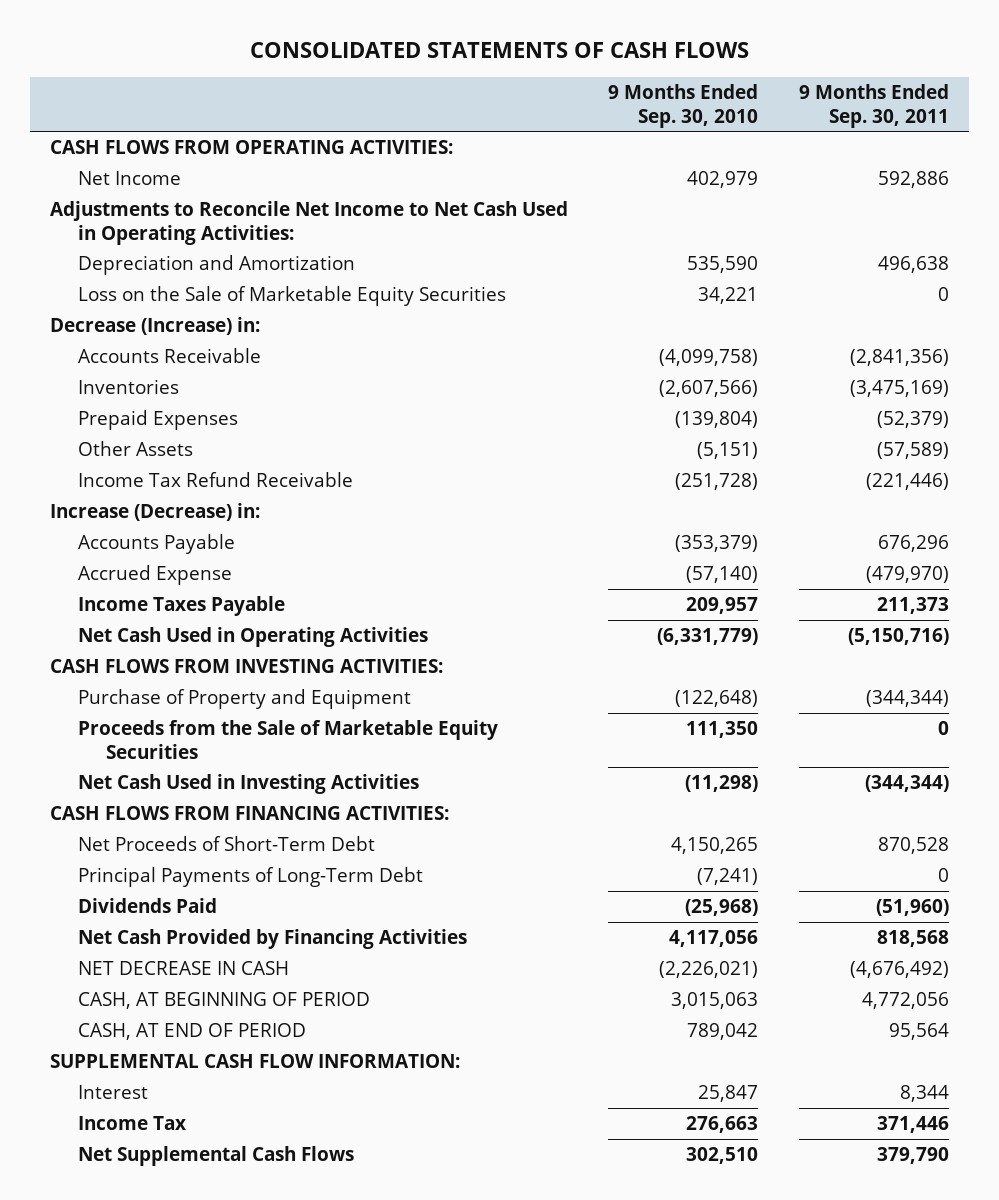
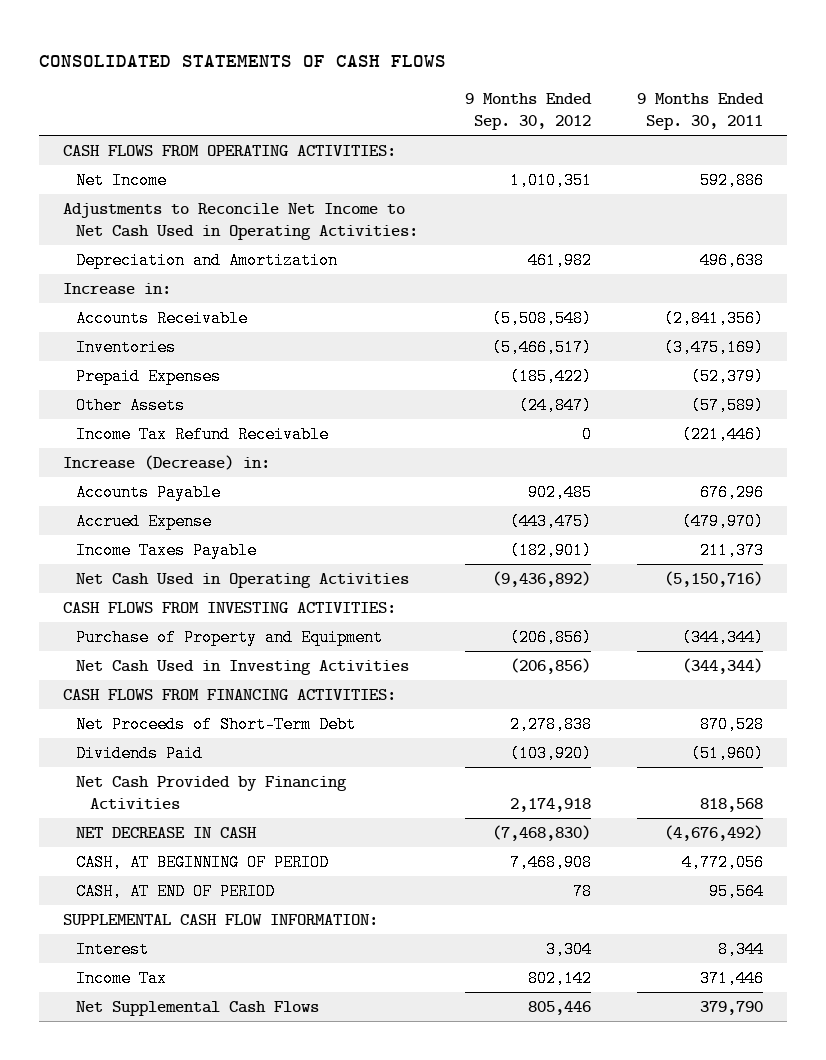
- | 9 Months Ended Sep. 30, 2010 | 9 Months Ended Sep. 30, 2011
+ | 9 Months Ended Sep. 30, 2012 | 9 Months Ended Sep. 30, 2011
- Loss on the Sale of Marketable Equity Securities | 34,221 | 0
- Decrease (Increase) in:
+ Increase in:
- Proceeds from the Sale of Marketable Equity Securities | 111,350 | 0
- Principal Payments of Long-Term Debt | (7,241) | 0

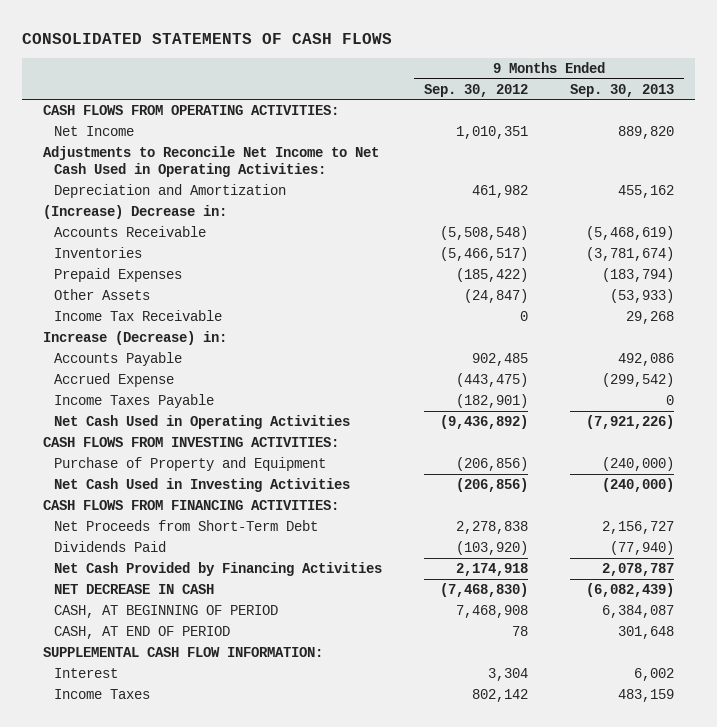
- | 9 Months Ended Sep. 30, 2012 | 9 Months Ended Sep. 30, 2011
+ | 9 Months Ended Sep. 30, 2012 | 9 Months Ended Sep. 30, 2013
- Increase in:
+ (Increase) Decrease in:
- Income Tax Refund Receivable | 0 | (221,446)
+ Income Tax Receivable | 0 | 29,268
- Net Proceeds of Short-Term Debt | 2,278,838 | 870,528
+ Net Proceeds from Short-Term Debt | 2,278,838 | 2,156,727
- Income Tax | 802,142 | 371,446
- Net Supplemental Cash Flows | 805,446 | 379,790
+ Income Taxes | 802,142 | 483,159

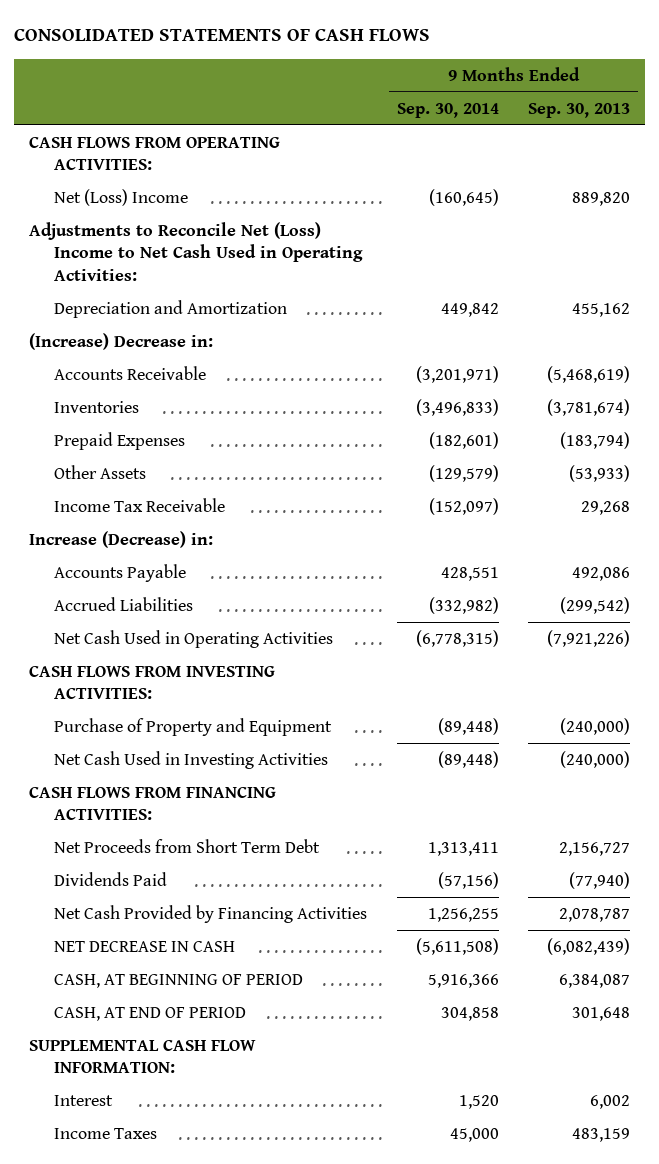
- | 9 Months Ended Sep. 30, 2012 | 9 Months Ended Sep. 30, 2013
+ | 9 Months Ended Sep. 30, 2014 | 9 Months Ended Sep. 30, 2013
- Net Income | 1,010,351 | 889,820
- Adjustments to Reconcile Net Income to Net Cash Used in Operating Activities:
+ Net (Loss) Income | (160,645) | 889,820
+ Adjustments to Reconcile Net (Loss) Income to Net Cash Used in Operating Activities:
- Accrued Expense | (443,475) | (299,542)
- Income Taxes Payable | (182,901) | 0
+ Accrued Liabilities | (332,982) | (299,542)
- Net Proceeds from Short-Term Debt | 2,278,838 | 2,156,727
+ Net Proceeds from Short Term Debt | 1,313,411 | 2,156,727

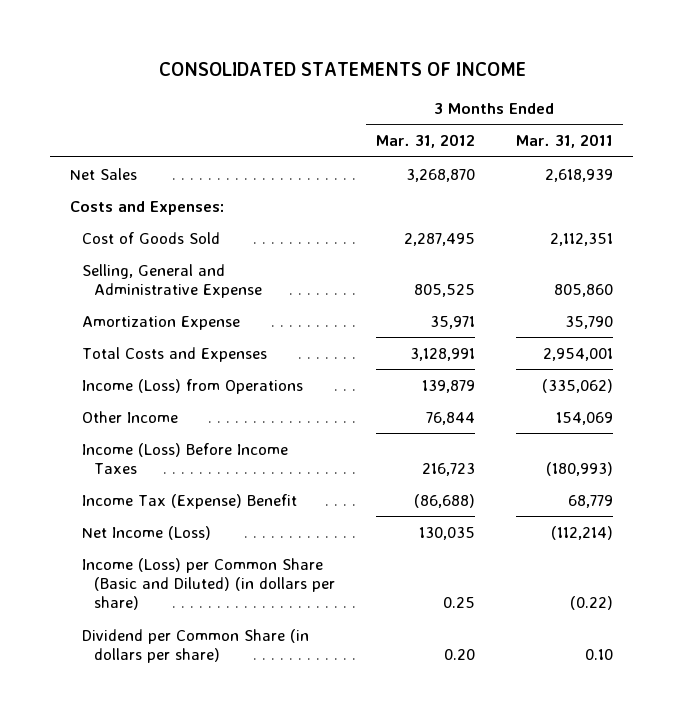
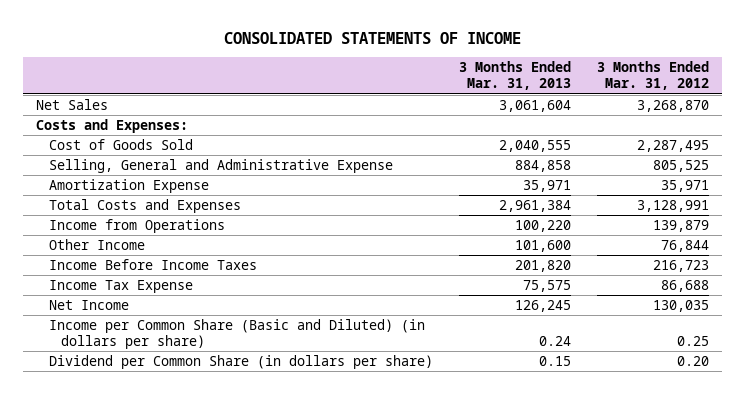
- | 3 Months Ended Mar. 31, 2012 | 3 Months Ended Mar. 31, 2011
+ | 3 Months Ended Mar. 31, 2013 | 3 Months Ended Mar. 31, 2012
- Income (Loss) from Operations | 139,879 | (335,062)
+ Income from Operations | 100,220 | 139,879
- Income (Loss) Before Income Taxes | 216,723 | (180,993)
- Income Tax (Expense) Benefit | (86,688) | 68,779
- Net Income (Loss) | 130,035 | (112,214)
- Income (Loss) per Common Share (Basic and Diluted) (in dollars per share) | 0.25 | (0.22)
+ Income Before Income Taxes | 201,820 | 216,723
+ Income Tax Expense | 75,575 | 86,688
+ Net Income | 126,245 | 130,035
+ Income per Common Share (Basic and Diluted) (in dollars per share) | 0.24 | 0.25

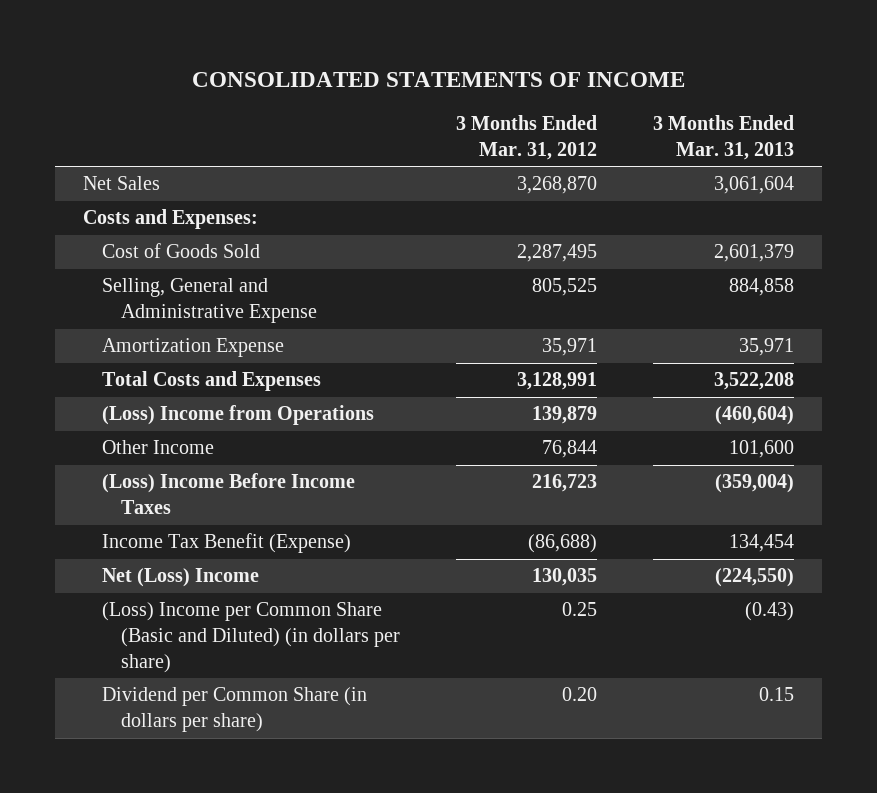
- | 3 Months Ended Mar. 31, 2013 | 3 Months Ended Mar. 31, 2012
+ | 3 Months Ended Mar. 31, 2012 | 3 Months Ended Mar. 31, 2013
- Cost of Goods Sold | 2,040,555 | 2,287,495
+ Cost of Goods Sold | 2,287,495 | 2,601,379
- Total Costs and Expenses | 2,961,384 | 3,128,991
- Income from Operations | 100,220 | 139,879
+ Total Costs and Expenses | 3,128,991 | 3,522,208
+ (Loss) Income from Operations | 139,879 | (460,604)
- Income Before Income Taxes | 201,820 | 216,723
- Income Tax Expense | 75,575 | 86,688
- Net Income | 126,245 | 130,035
- Income per Common Share (Basic and Diluted) (in dollars per share) | 0.24 | 0.25
+ (Loss) Income Before Income Taxes | 216,723 | (359,004)
+ Income Tax Benefit (Expense) | (86,688) | 134,454
+ Net (Loss) Income | 130,035 | (224,550)
+ (Loss) Income per Common Share (Basic and Diluted) (in dollars per share) | 0.25 | (0.43)

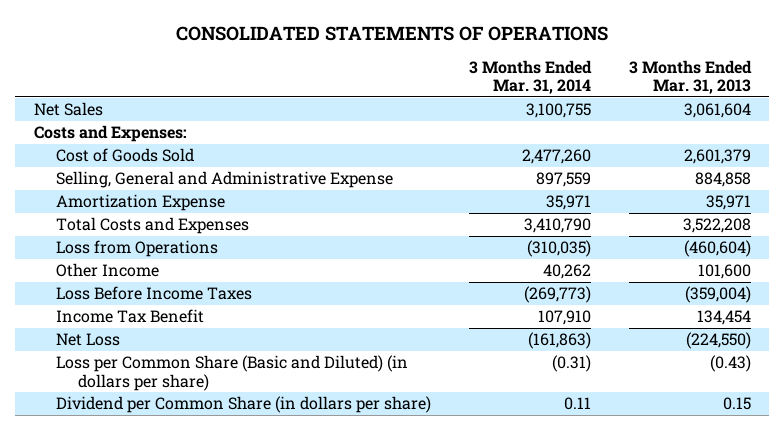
- CONSOLIDATED STATEMENTS OF INCOME
+ CONSOLIDATED STATEMENTS OF OPERATIONS
- | 3 Months Ended Mar. 31, 2012 | 3 Months Ended Mar. 31, 2013
+ | 3 Months Ended Mar. 31, 2014 | 3 Months Ended Mar. 31, 2013
- (Loss) Income from Operations | 139,879 | (460,604)
+ Loss from Operations | (310,035) | (460,604)
- (Loss) Income Before Income Taxes | 216,723 | (359,004)
- Income Tax Benefit (Expense) | (86,688) | 134,454
- Net (Loss) Income | 130,035 | (224,550)
- (Loss) Income per Common Share (Basic and Diluted) (in dollars per share) | 0.25 | (0.43)
+ Loss Before Income Taxes | (269,773) | (359,004)
+ Income Tax Benefit | 107,910 | 134,454
+ Net Loss | (161,863) | (224,550)
+ Loss per Common Share (Basic and Diluted) (in dollars per share) | (0.31) | (0.43)

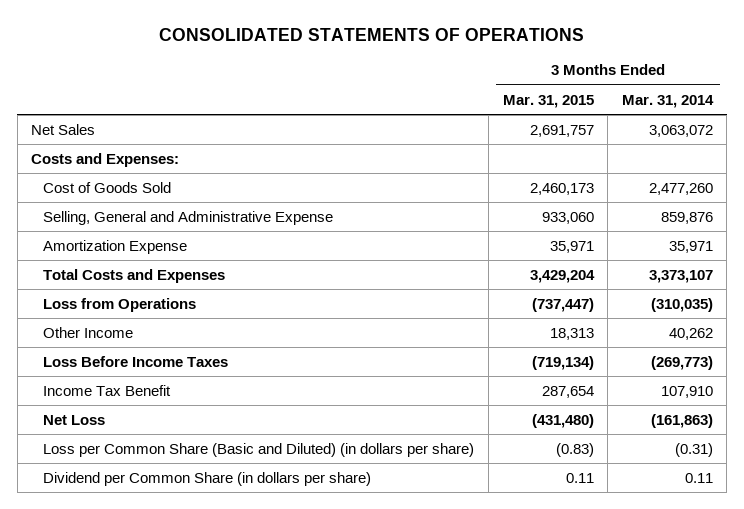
- | 3 Months Ended Mar. 31, 2014 | 3 Months Ended Mar. 31, 2013
+ | 3 Months Ended Mar. 31, 2015 | 3 Months Ended Mar. 31, 2014
- Net Sales | 3,100,755 | 3,061,604
+ Net Sales | 2,691,757 | 3,063,072
- Selling, General and Administrative Expense | 897,559 | 884,858
+ Selling, General and Administrative Expense | 933,060 | 859,876
- Total Costs and Expenses | 3,410,790 | 3,522,208
+ Total Costs and Expenses | 3,429,204 | 3,373,107

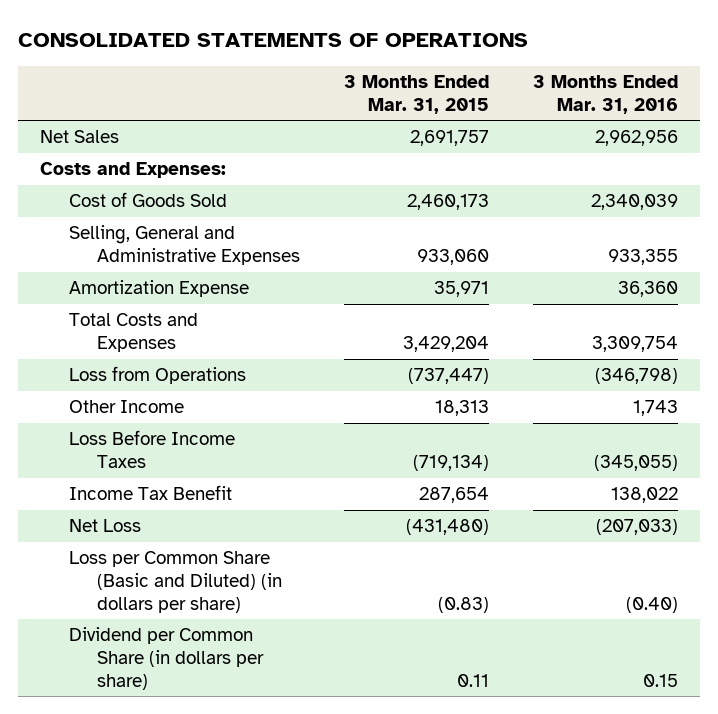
- | 3 Months Ended Mar. 31, 2015 | 3 Months Ended Mar. 31, 2014
+ | 3 Months Ended Mar. 31, 2015 | 3 Months Ended Mar. 31, 2016
- Selling, General and Administrative Expense | 933,060 | 859,876
+ Selling, General and Administrative Expenses | 933,060 | 933,355

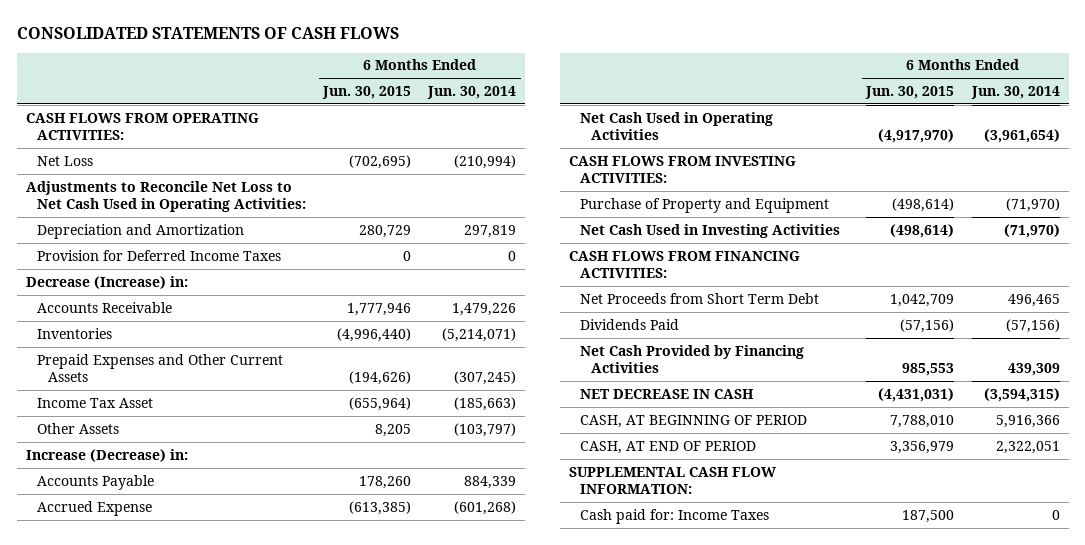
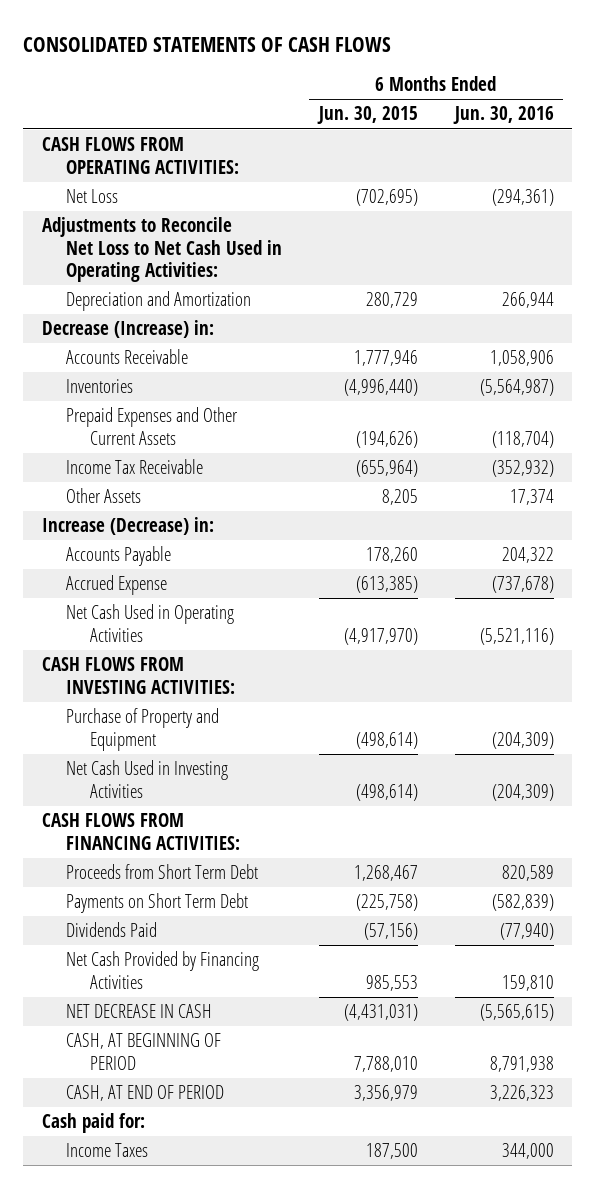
- | 6 Months Ended Jun. 30, 2015 | 6 Months Ended Jun. 30, 2014
+ | 6 Months Ended Jun. 30, 2015 | 6 Months Ended Jun. 30, 2016
- Provision for Deferred Income Taxes | 0 | 0
- Income Tax Asset | (655,964) | (185,663)
+ Income Tax Receivable | (655,964) | (352,932)
- Net Proceeds from Short Term Debt | 1,042,709 | 496,465
+ Proceeds from Short Term Debt | 1,268,467 | 820,589
+ Payments on Short Term Debt | (225,758) | (582,839)
- SUPPLEMENTAL CASH FLOW INFORMATION:
- Cash paid for: Income Taxes | 187,500 | 0
+ Cash paid for:
+ Income Taxes | 187,500 | 344,000

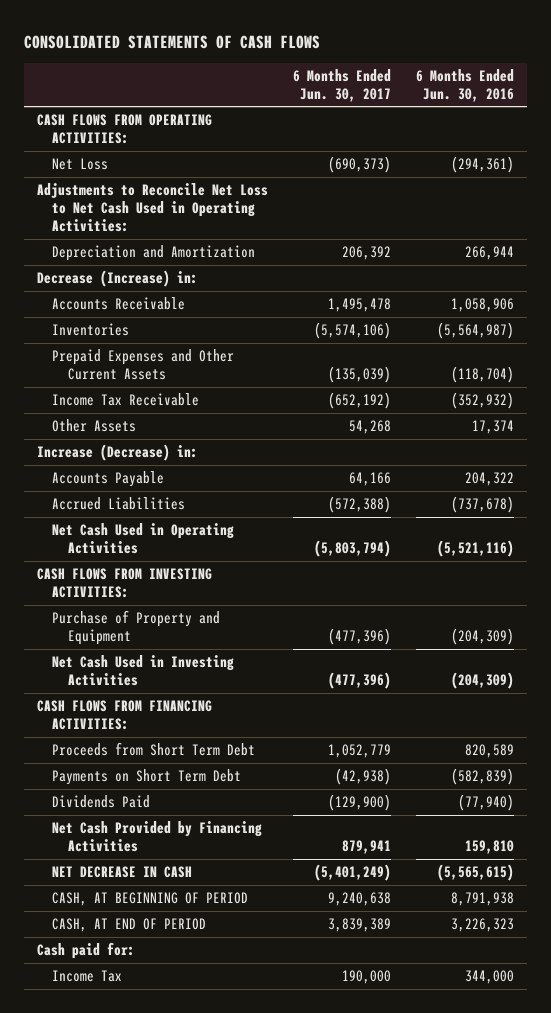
- | 6 Months Ended Jun. 30, 2015 | 6 Months Ended Jun. 30, 2016
+ | 6 Months Ended Jun. 30, 2017 | 6 Months Ended Jun. 30, 2016
- Accrued Expense | (613,385) | (737,678)
+ Accrued Liabilities | (572,388) | (737,678)
- Income Taxes | 187,500 | 344,000
+ Income Tax | 190,000 | 344,000

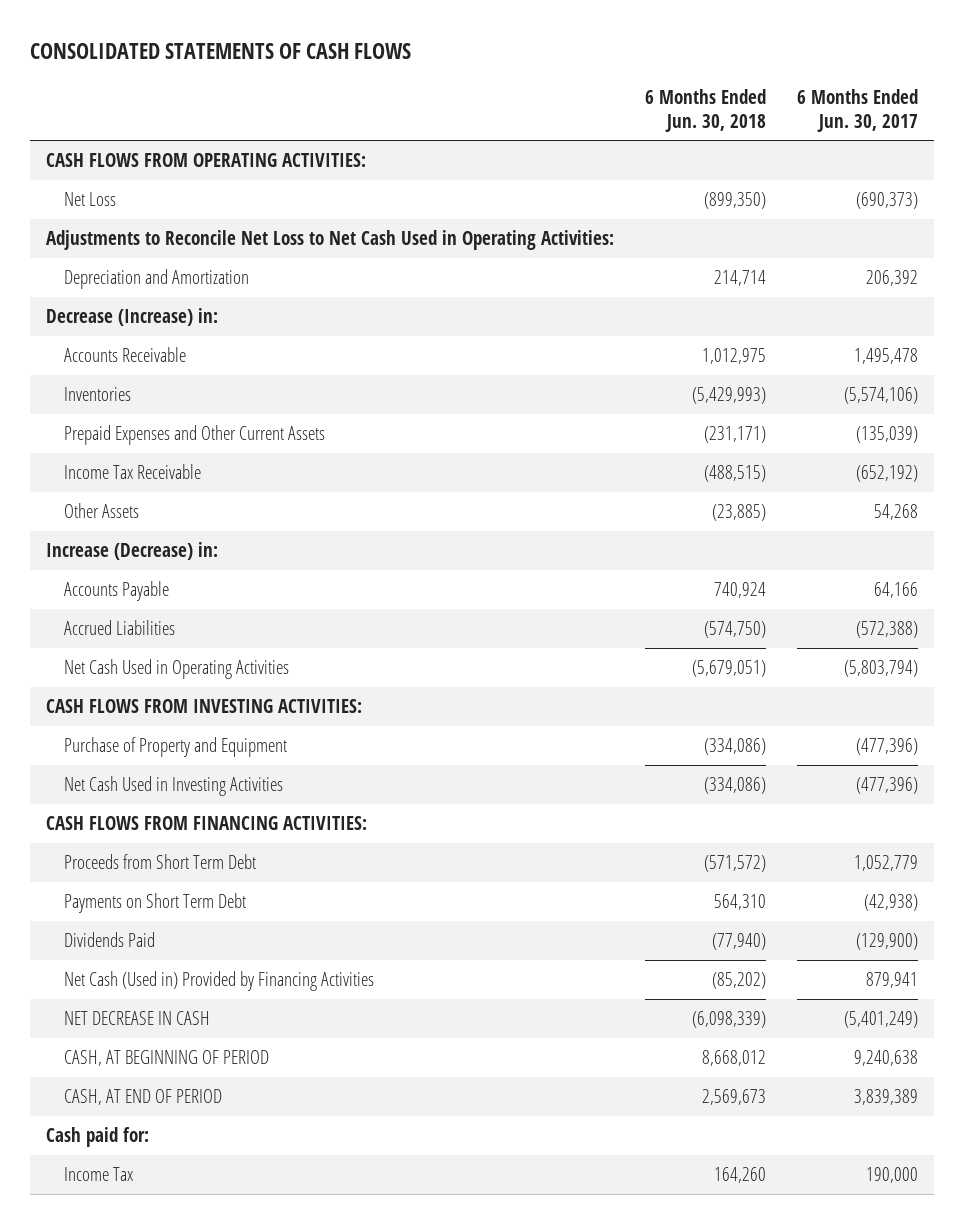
- | 6 Months Ended Jun. 30, 2017 | 6 Months Ended Jun. 30, 2016
+ | 6 Months Ended Jun. 30, 2018 | 6 Months Ended Jun. 30, 2017
- Net Cash Provided by Financing Activities | 879,941 | 159,810
+ Net Cash (Used in) Provided by Financing Activities | (85,202) | 879,941

